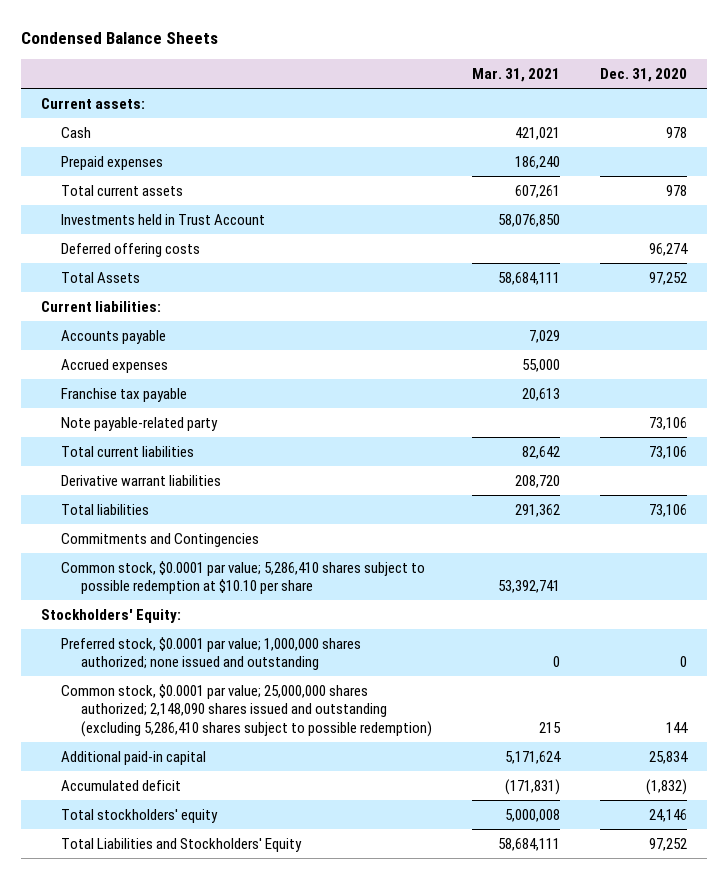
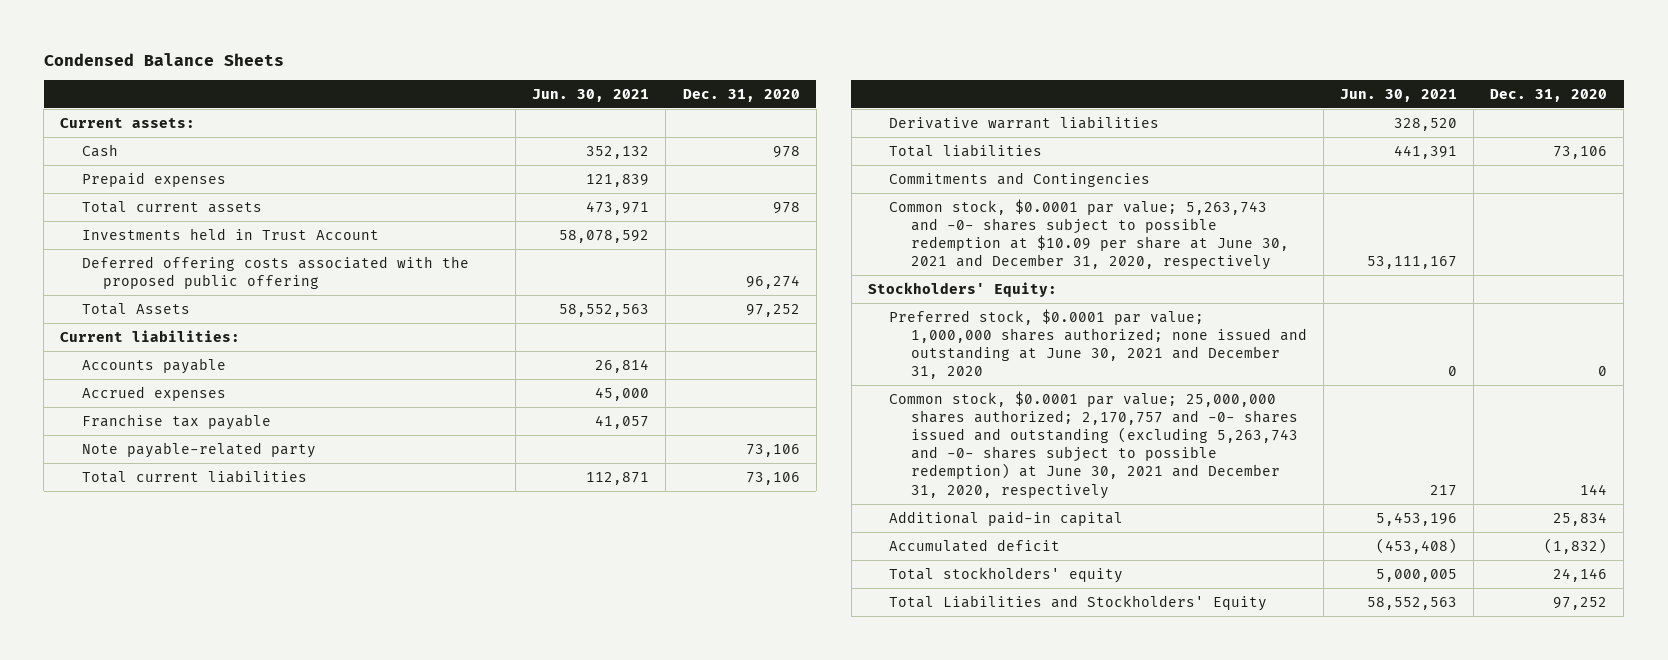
- | Mar. 31, 2021 | Dec. 31, 2020
+ | Jun. 30, 2021 | Dec. 31, 2020
- Deferred offering costs | | 96,274
+ Deferred offering costs associated with the proposed public offering | | 96,274
- Common stock, $0.0001 par value; 5,286,410 shares subject to possible redemption at $10.10 per share | 53,392,741 |
+ Common stock, $0.0001 par value; 5,263,743 and -0- shares subject to possible redemption at $10.09 per share at June 30, 2021 and December 31, 2020, respectively | 53,111,167 |
- Preferred stock, $0.0001 par value; 1,000,000 shares authorized; none issued and outstanding | 0 | 0
- Common stock, $0.0001 par value; 25,000,000 shares authorized; 2,148,090 shares issued and outstanding (excluding 5,286,410 shares subject to possible redemption) | 215 | 144
+ Preferred stock, $0.0001 par value; 1,000,000 shares authorized; none issued and outstanding at June 30, 2021 and December 31, 2020 | 0 | 0
+ Common stock, $0.0001 par value; 25,000,000 shares authorized; 2,170,757 and -0- shares issued and outstanding (excluding 5,263,743 and -0- shares subject to possible redemption) at June 30, 2021 and December 31, 2020, respectively | 217 | 144

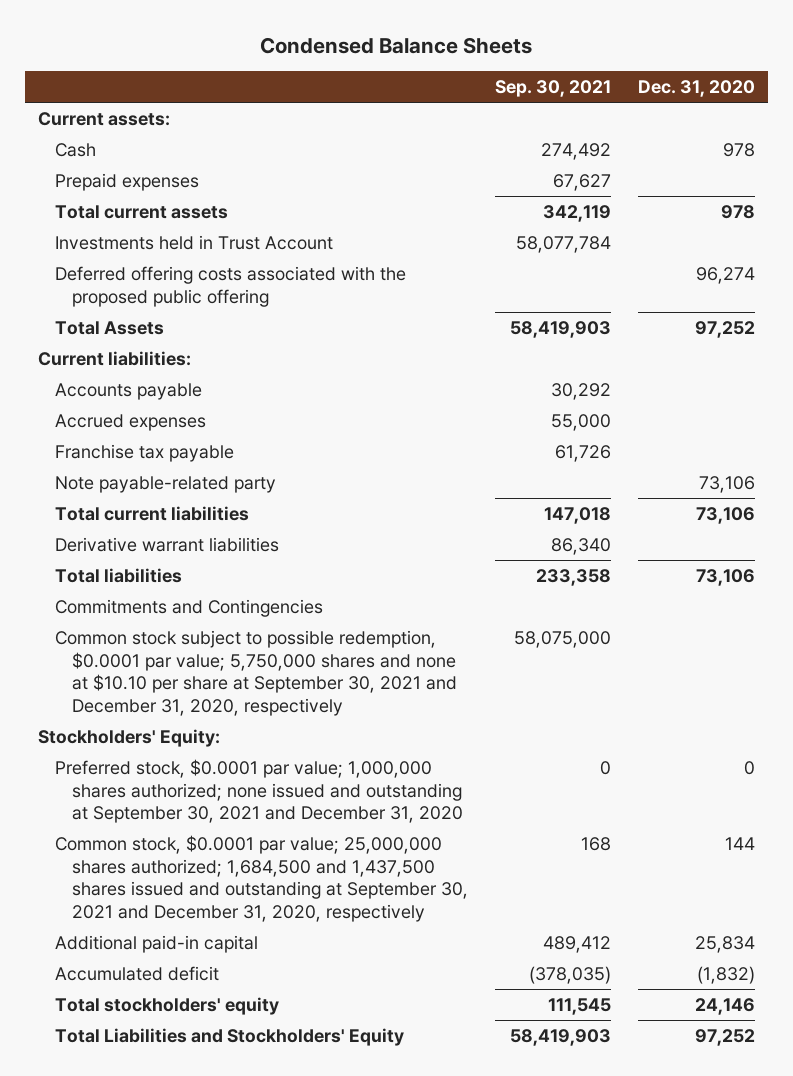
- | Jun. 30, 2021 | Dec. 31, 2020
+ | Sep. 30, 2021 | Dec. 31, 2020
- Common stock, $0.0001 par value; 5,263,743 and -0- shares subject to possible redemption at $10.09 per share at June 30, 2021 and December 31, 2020, respectively | 53,111,167 |
+ Common stock subject to possible redemption, $0.0001 par value; 5,750,000 shares and none at $10.10 per share at September 30, 2021 and December 31, 2020, respectively | 58,075,000 |
- Preferred stock, $0.0001 par value; 1,000,000 shares authorized; none issued and outstanding at June 30, 2021 and December 31, 2020 | 0 | 0
- Common stock, $0.0001 par value; 25,000,000 shares authorized; 2,170,757 and -0- shares issued and outstanding (excluding 5,263,743 and -0- shares subject to possible redemption) at June 30, 2021 and December 31, 2020, respectively | 217 | 144
+ Preferred stock, $0.0001 par value; 1,000,000 shares authorized; none issued and outstanding at September 30, 2021 and December 31, 2020 | 0 | 0
+ Common stock, $0.0001 par value; 25,000,000 shares authorized; 1,684,500 and 1,437,500 shares issued and outstanding at September 30, 2021 and December 31, 2020, respectively | 168 | 144

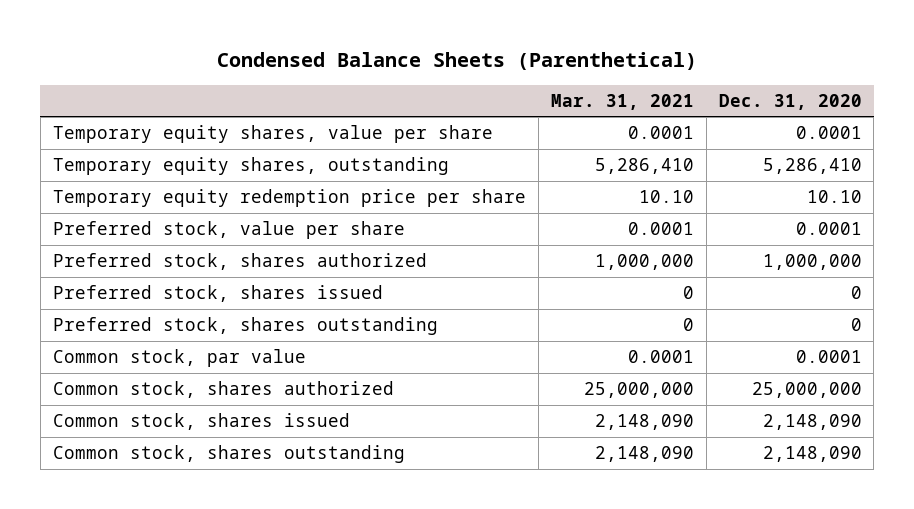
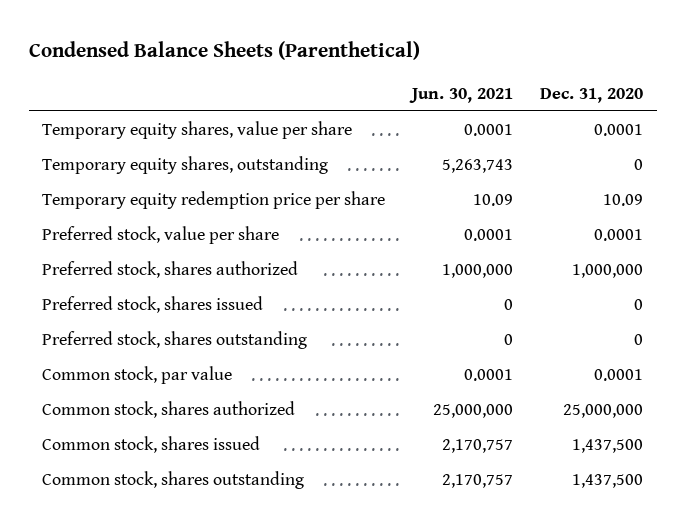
- | Mar. 31, 2021 | Dec. 31, 2020
+ | Jun. 30, 2021 | Dec. 31, 2020
- Temporary equity shares, outstanding | 5,286,410 | 5,286,410
- Temporary equity redemption price per share | 10.10 | 10.10
+ Temporary equity shares, outstanding | 5,263,743 | 0
+ Temporary equity redemption price per share | 10.09 | 10.09
- Common stock, shares issued | 2,148,090 | 2,148,090
- Common stock, shares outstanding | 2,148,090 | 2,148,090
+ Common stock, shares issued | 2,170,757 | 1,437,500
+ Common stock, shares outstanding | 2,170,757 | 1,437,500

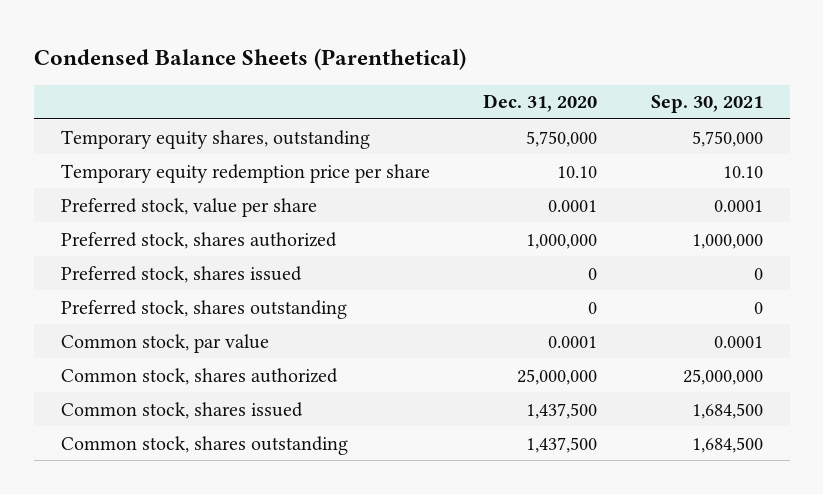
- | Jun. 30, 2021 | Dec. 31, 2020
+ | Dec. 31, 2020 | Sep. 30, 2021
- Temporary equity shares, value per share | 0.0001 | 0.0001
- Temporary equity shares, outstanding | 5,263,743 | 0
- Temporary equity redemption price per share | 10.09 | 10.09
+ Temporary equity shares, outstanding | 5,750,000 | 5,750,000
+ Temporary equity redemption price per share | 10.10 | 10.10

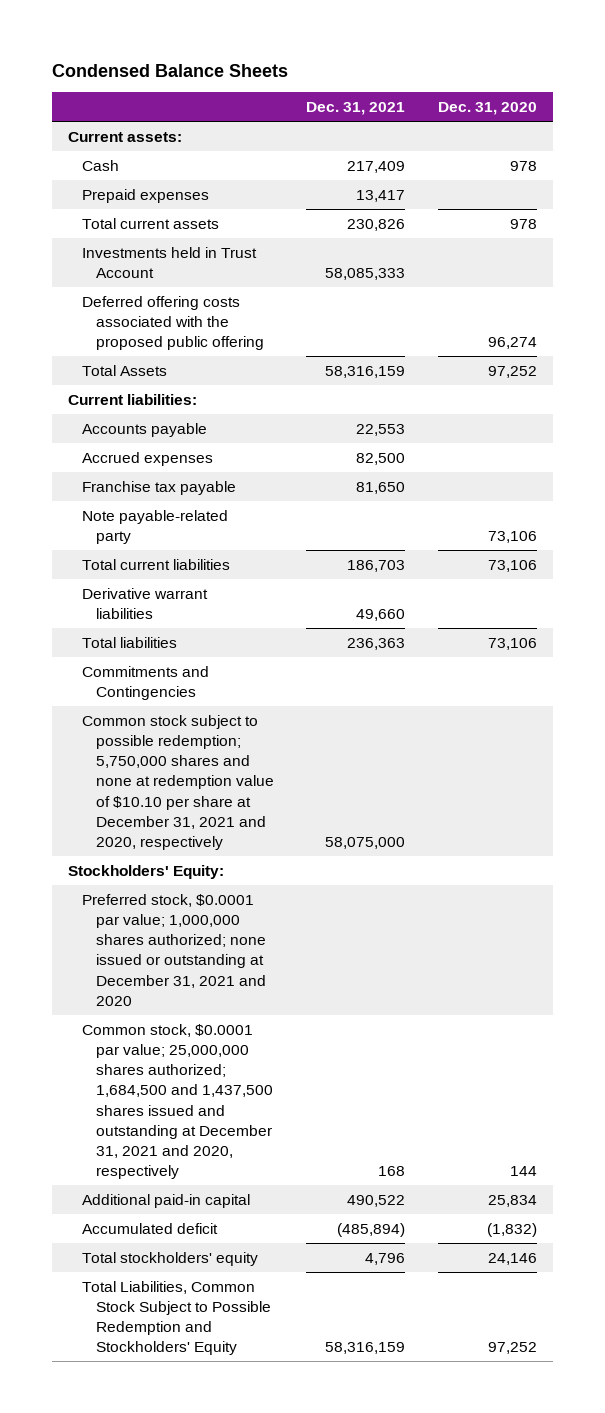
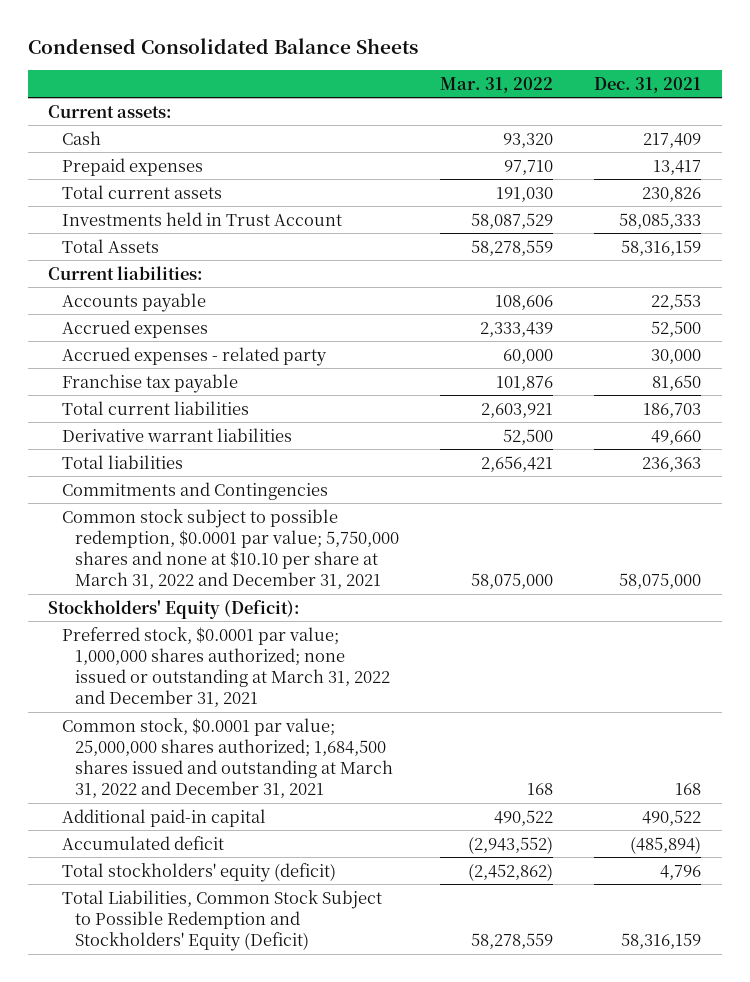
- Condensed Balance Sheets
+ Condensed Consolidated Balance Sheets
- | Dec. 31, 2021 | Dec. 31, 2020
+ | Mar. 31, 2022 | Dec. 31, 2021
- Deferred offering costs associated with the proposed public offering | | 96,274
- Accrued expenses | 82,500 |
+ Accrued expenses | 2,333,439 | 52,500
+ Accrued expenses - related party | 60,000 | 30,000
- Note payable-related party | | 73,106
- Common stock subject to possible redemption; 5,750,000 shares and none at redemption value of $10.10 per share at December 31, 2021 and 2020, respectively | 58,075,000 |
- Stockholders' Equity:
- Preferred stock, $0.0001 par value; 1,000,000 shares authorized; none issued or outstanding at December 31, 2021 and 2020
- Common stock, $0.0001 par value; 25,000,000 shares authorized; 1,684,500 and 1,437,500 shares issued and outstanding at December 31, 2021 and 2020, respectively | 168 | 144
+ Common stock subject to possible redemption, $0.0001 par value; 5,750,000 shares and none at $10.10 per share at March 31, 2022 and December 31, 2021 | 58,075,000 | 58,075,000
+ Stockholders' Equity (Deficit):
+ Preferred stock, $0.0001 par value; 1,000,000 shares authorized; none issued or outstanding at March 31, 2022 and December 31, 2021
+ Common stock, $0.0001 par value; 25,000,000 shares authorized; 1,684,500 shares issued and outstanding at March 31, 2022 and December 31, 2021 | 168 | 168
- Total stockholders' equity | 4,796 | 24,146
- Total Liabilities, Common Stock Subject to Possible Redemption and Stockholders' Equity | 58,316,159 | 97,252
+ Total stockholders' equity (deficit) | (2,452,862) | 4,796
+ Total Liabilities, Common Stock Subject to Possible Redemption and Stockholders' Equity (Deficit) | 58,278,559 | 58,316,159

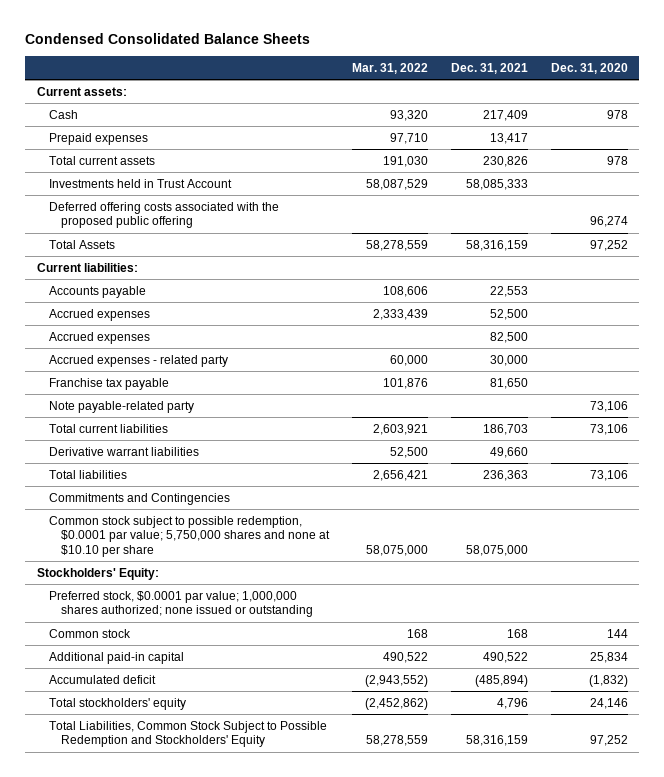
- | Mar. 31, 2022 | Dec. 31, 2021
+ | Mar. 31, 2022 | Dec. 31, 2021 | Dec. 31, 2020
+ Deferred offering costs associated with the proposed public offering | | | 96,274
+ Accrued expenses | | 82,500 |
+ Note payable-related party | | | 73,106
- Common stock subject to possible redemption, $0.0001 par value; 5,750,000 shares and none at $10.10 per share at March 31, 2022 and December 31, 2021 | 58,075,000 | 58,075,000
- Stockholders' Equity (Deficit):
- Preferred stock, $0.0001 par value; 1,000,000 shares authorized; none issued or outstanding at March 31, 2022 and December 31, 2021
- Common stock, $0.0001 par value; 25,000,000 shares authorized; 1,684,500 shares issued and outstanding at March 31, 2022 and December 31, 2021 | 168 | 168
+ Common stock subject to possible redemption, $0.0001 par value; 5,750,000 shares and none at $10.10 per share | 58,075,000 | 58,075,000 |
+ Stockholders' Equity:
+ Preferred stock, $0.0001 par value; 1,000,000 shares authorized; none issued or outstanding
+ Common stock | 168 | 168 | 144
- Total stockholders' equity (deficit) | (2,452,862) | 4,796
- Total Liabilities, Common Stock Subject to Possible Redemption and Stockholders' Equity (Deficit) | 58,278,559 | 58,316,159
+ Total stockholders' equity | (2,452,862) | 4,796 | 24,146
+ Total Liabilities, Common Stock Subject to Possible Redemption and Stockholders' Equity | 58,278,559 | 58,316,159 | 97,252

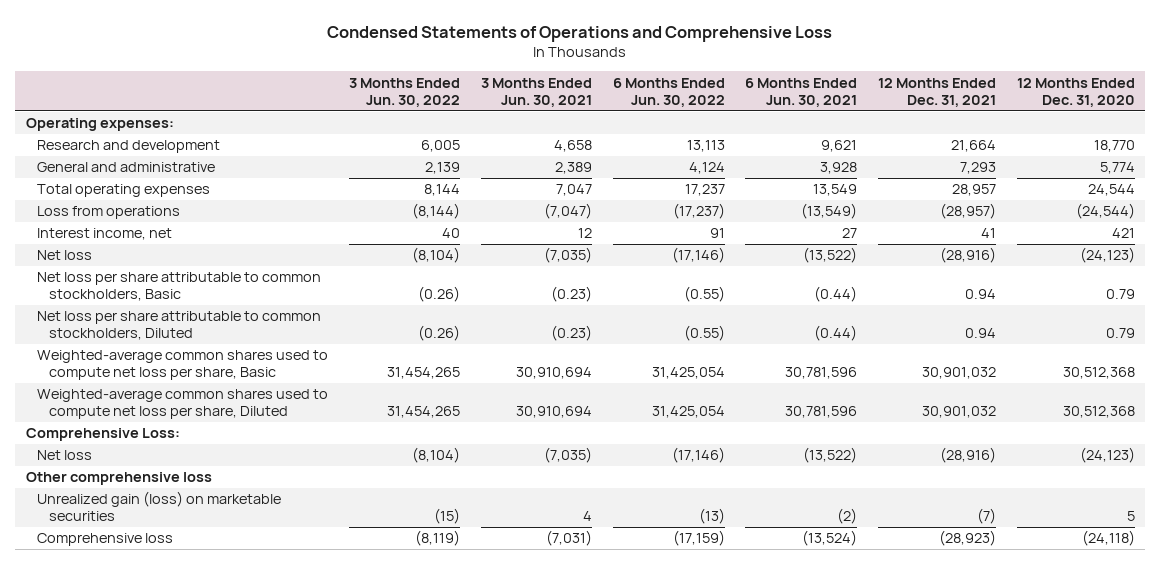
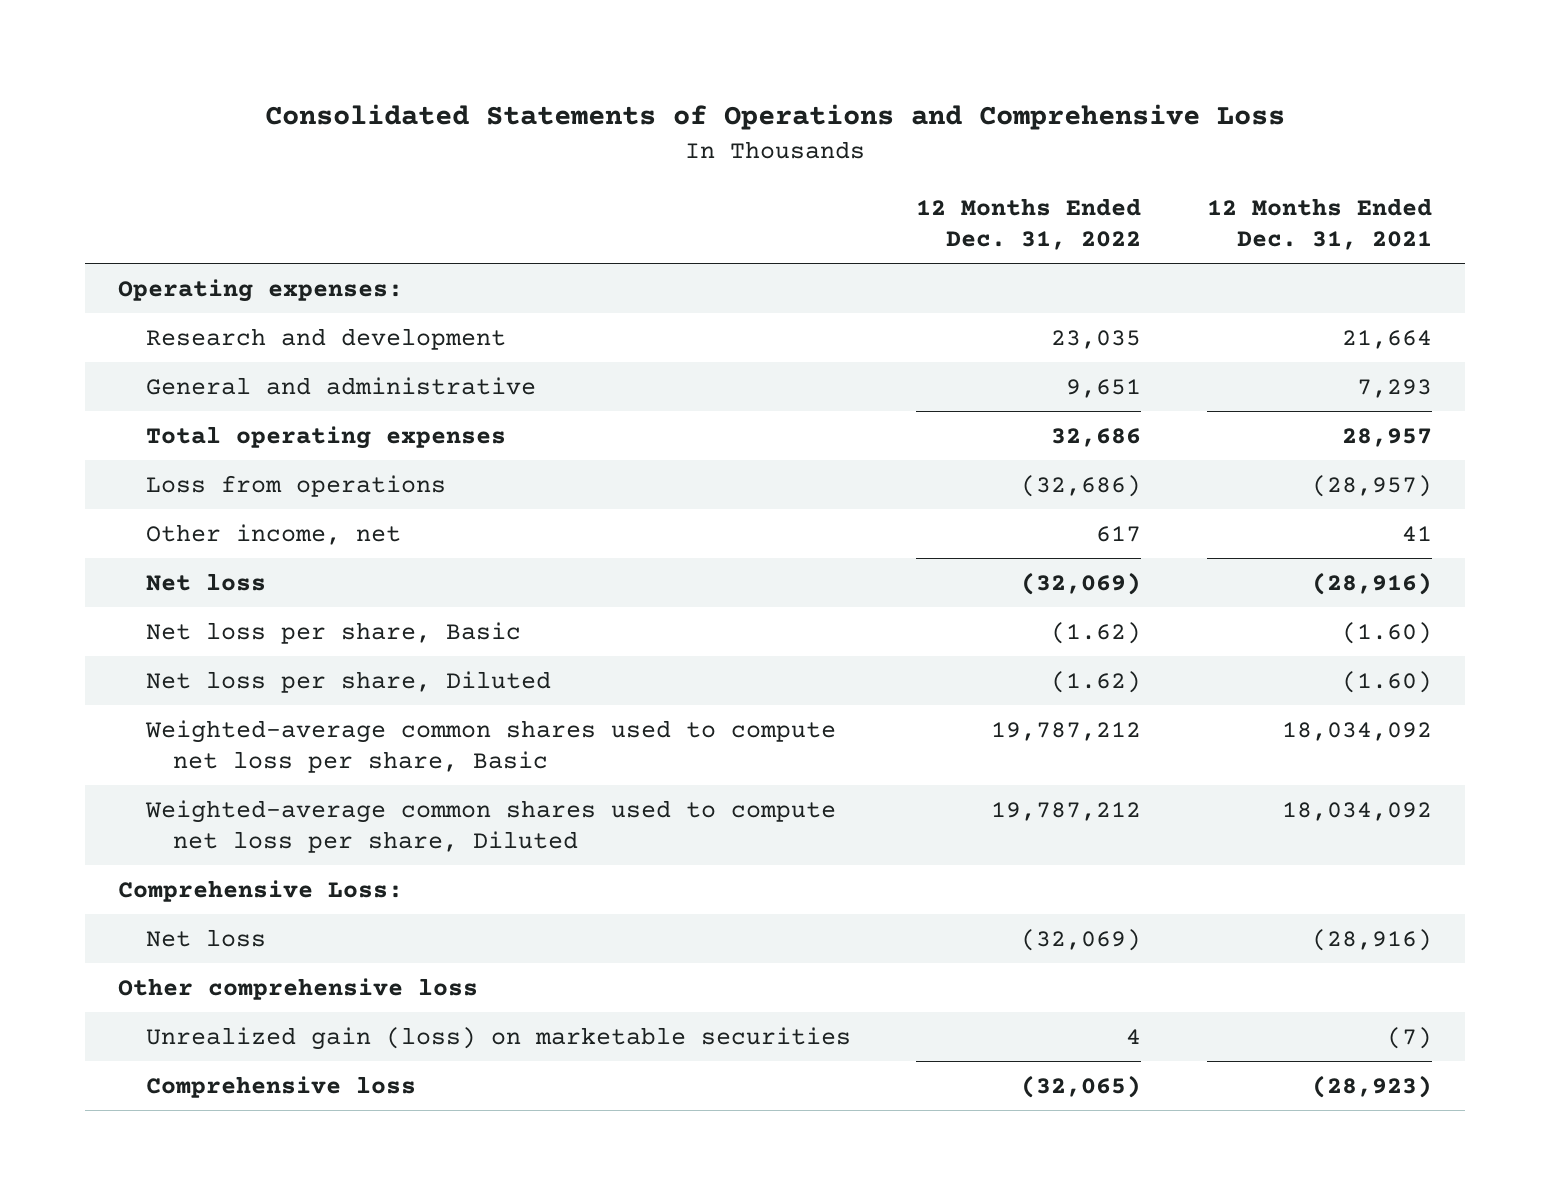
- Condensed Statements of Operations and Comprehensive Loss
+ Consolidated Statements of Operations and Comprehensive Loss
- | 3 Months Ended Jun. 30, 2022 | 3 Months Ended Jun. 30, 2021 | 6 Months Ended Jun. 30, 2022 | 6 Months Ended Jun. 30, 2021 | 12 Months Ended Dec. 31, 2021 | 12 Months Ended Dec. 31, 2020
+ | 12 Months Ended Dec. 31, 2022 | 12 Months Ended Dec. 31, 2021
- Interest income, net | 40 | 12 | 91 | 27 | 41 | 421
+ Other income, net | 617 | 41
- Net loss per share attributable to common stockholders, Basic | (0.26) | (0.23) | (0.55) | (0.44) | 0.94 | 0.79
- Net loss per share attributable to common stockholders, Diluted | (0.26) | (0.23) | (0.55) | (0.44) | 0.94 | 0.79
- Weighted-average common shares used to compute net loss per share, Basic | 31,454,265 | 30,910,694 | 31,425,054 | 30,781,596 | 30,901,032 | 30,512,368
- Weighted-average common shares used to compute net loss per share, Diluted | 31,454,265 | 30,910,694 | 31,425,054 | 30,781,596 | 30,901,032 | 30,512,368
+ Net loss per share, Basic | (1.62) | (1.60)
+ Net loss per share, Diluted | (1.62) | (1.60)
+ Weighted-average common shares used to compute net loss per share, Basic | 19,787,212 | 18,034,092
+ Weighted-average common shares used to compute net loss per share, Diluted | 19,787,212 | 18,034,092

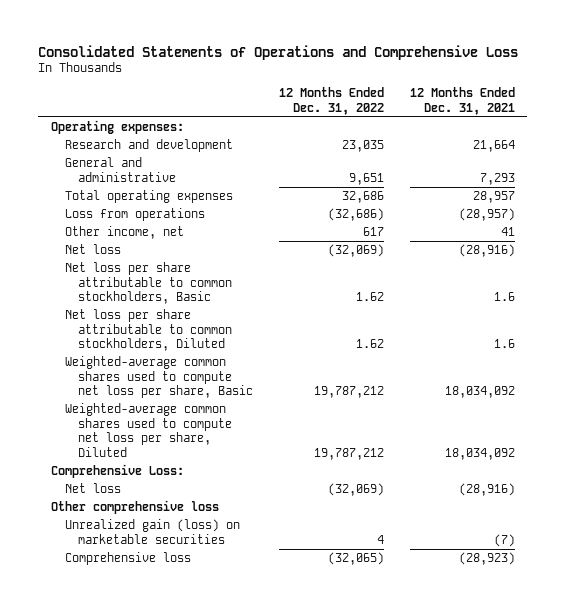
- Net loss per share, Basic | (1.62) | (1.60)
- Net loss per share, Diluted | (1.62) | (1.60)
+ Net loss per share attributable to common stockholders, Basic | 1.62 | 1.6
+ Net loss per share attributable to common stockholders, Diluted | 1.62 | 1.6

